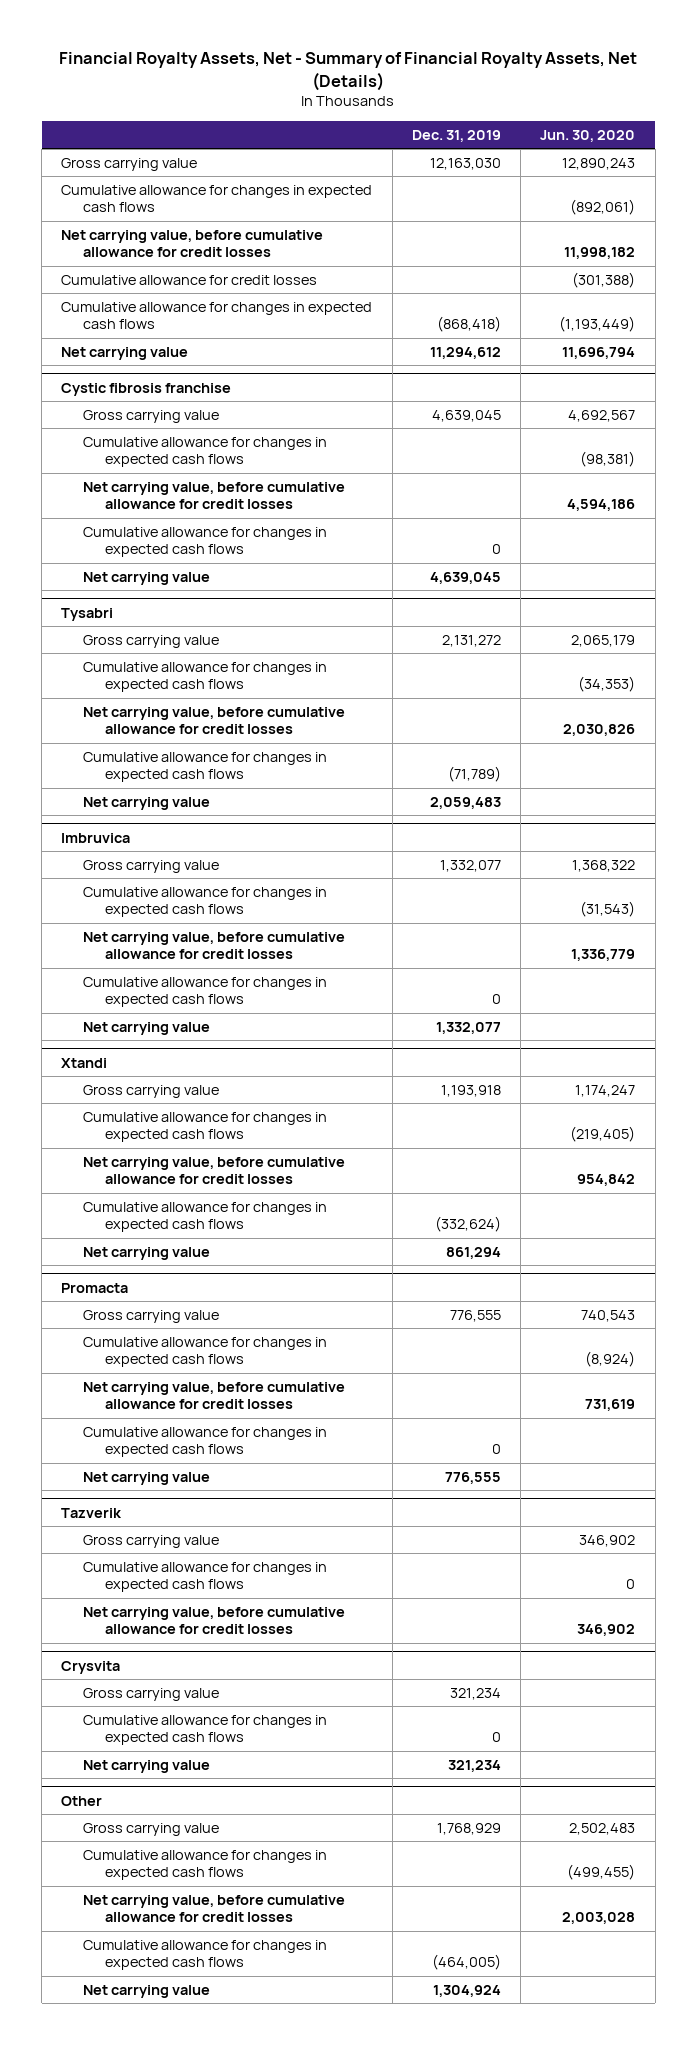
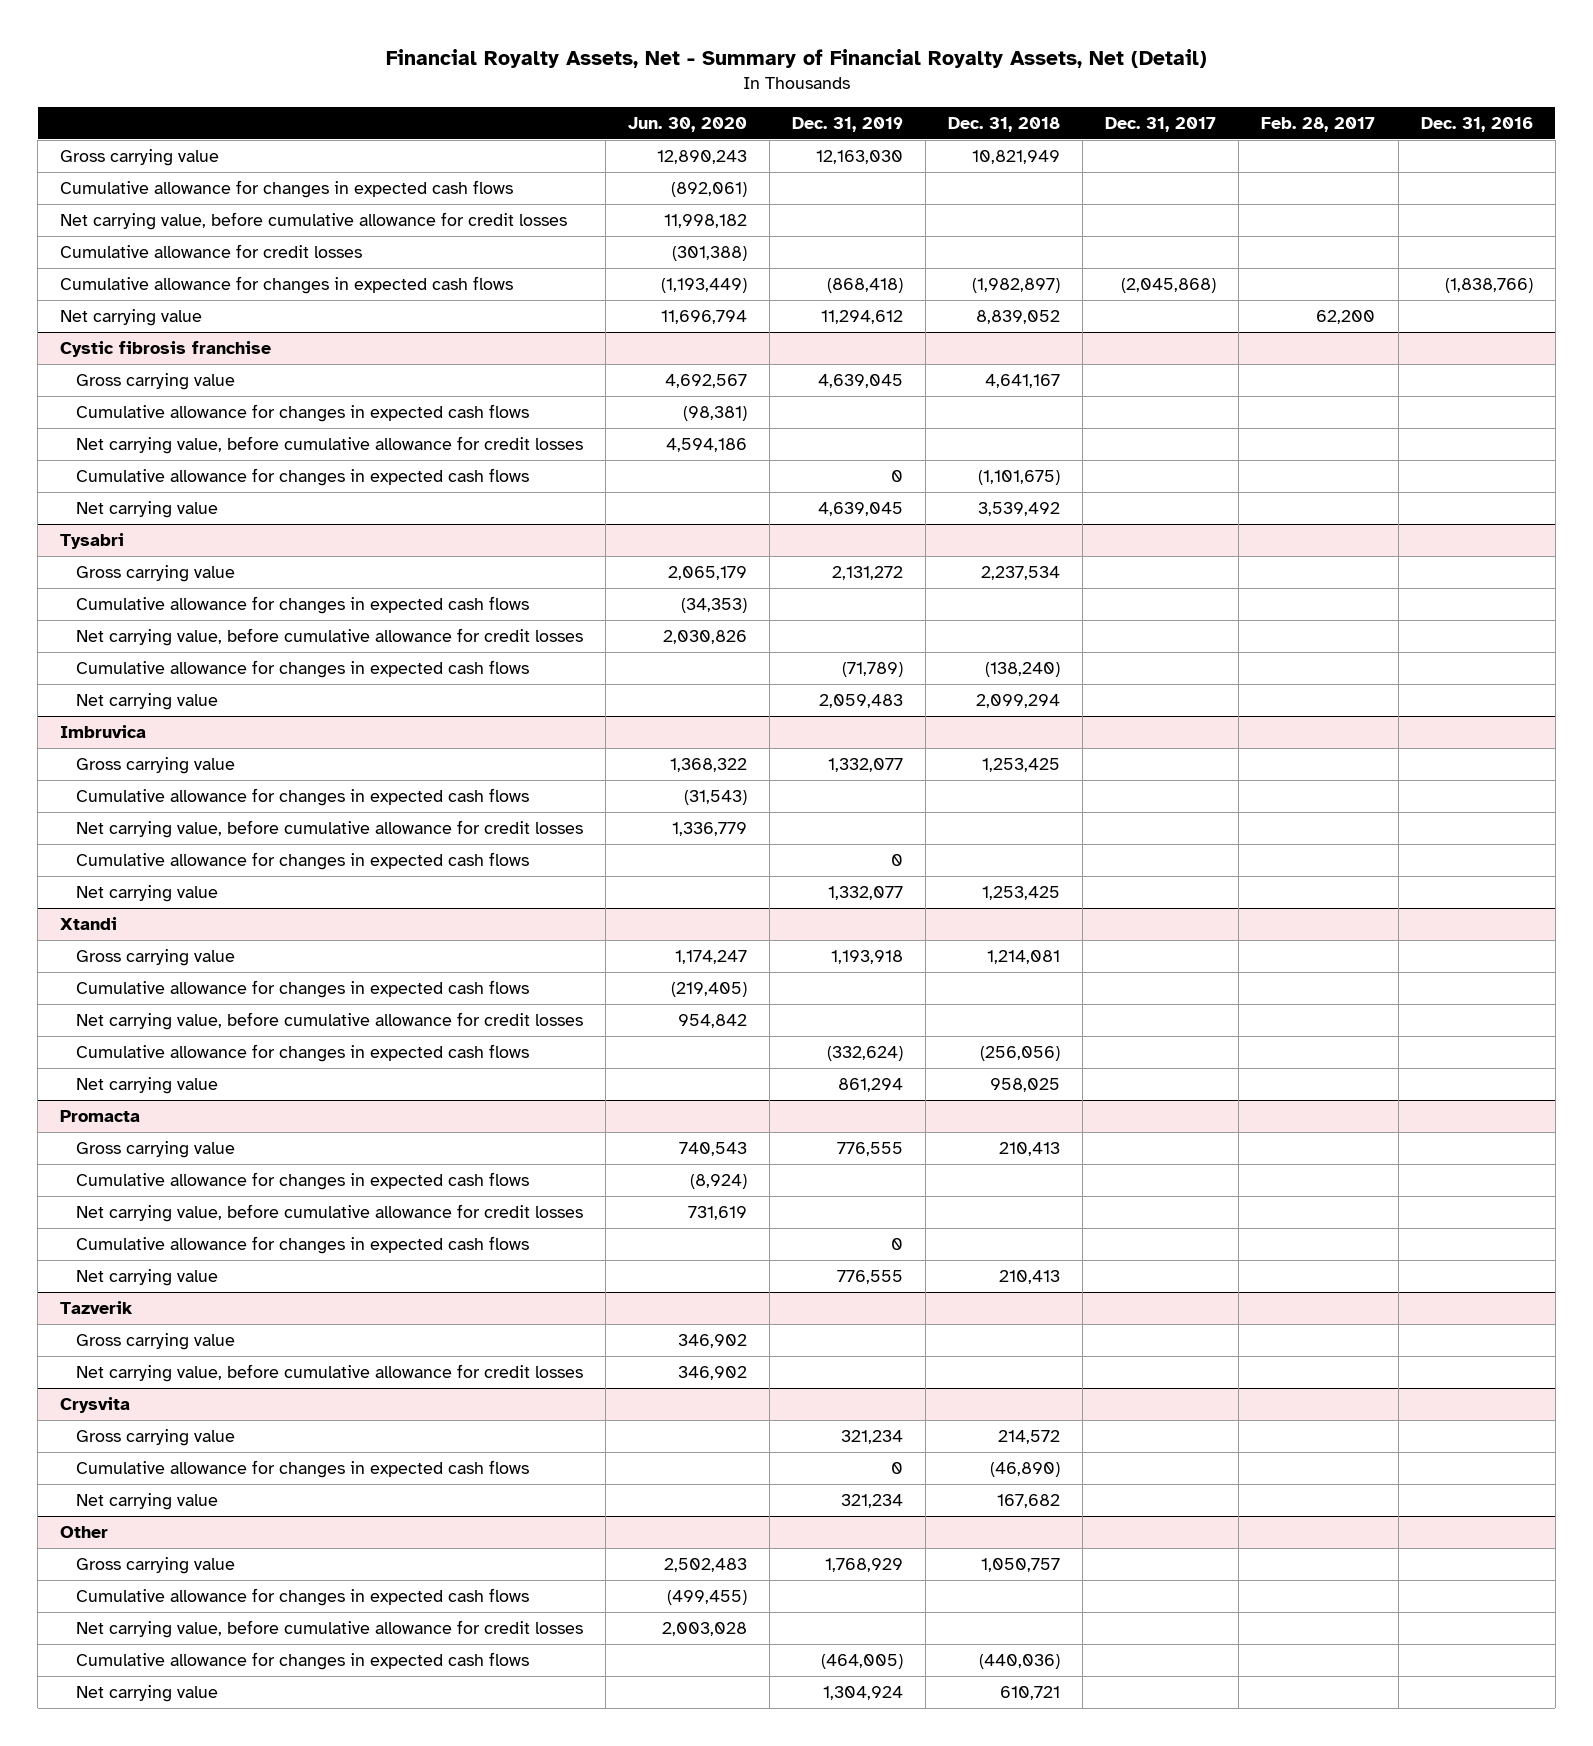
- Financial Royalty Assets, Net - Summary of Financial Royalty Assets, Net (Details)
+ Financial Royalty Assets, Net - Summary of Financial Royalty Assets, Net (Detail)
- | Dec. 31, 2019 | Jun. 30, 2020
+ | Jun. 30, 2020 | Dec. 31, 2019 | Dec. 31, 2018 | Dec. 31, 2017 | Feb. 28, 2017 | Dec. 31, 2016
@ Tazverik
- Cumulative allowance for changes in expected cash flows | | 0

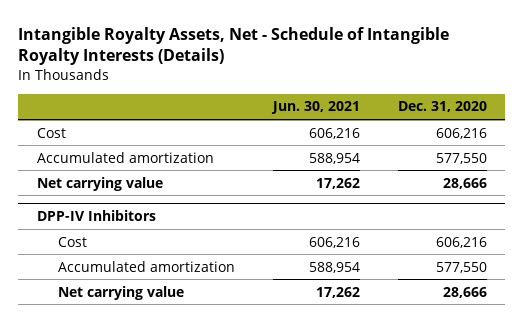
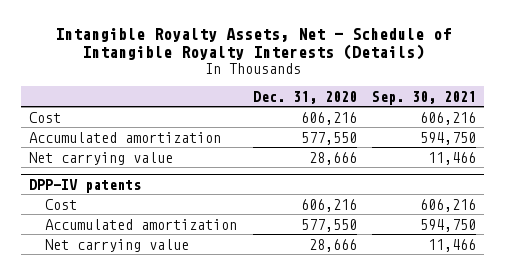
- | Jun. 30, 2021 | Dec. 31, 2020
+ | Dec. 31, 2020 | Sep. 30, 2021
- DPP-IV Inhibitors
+ DPP-IV patents

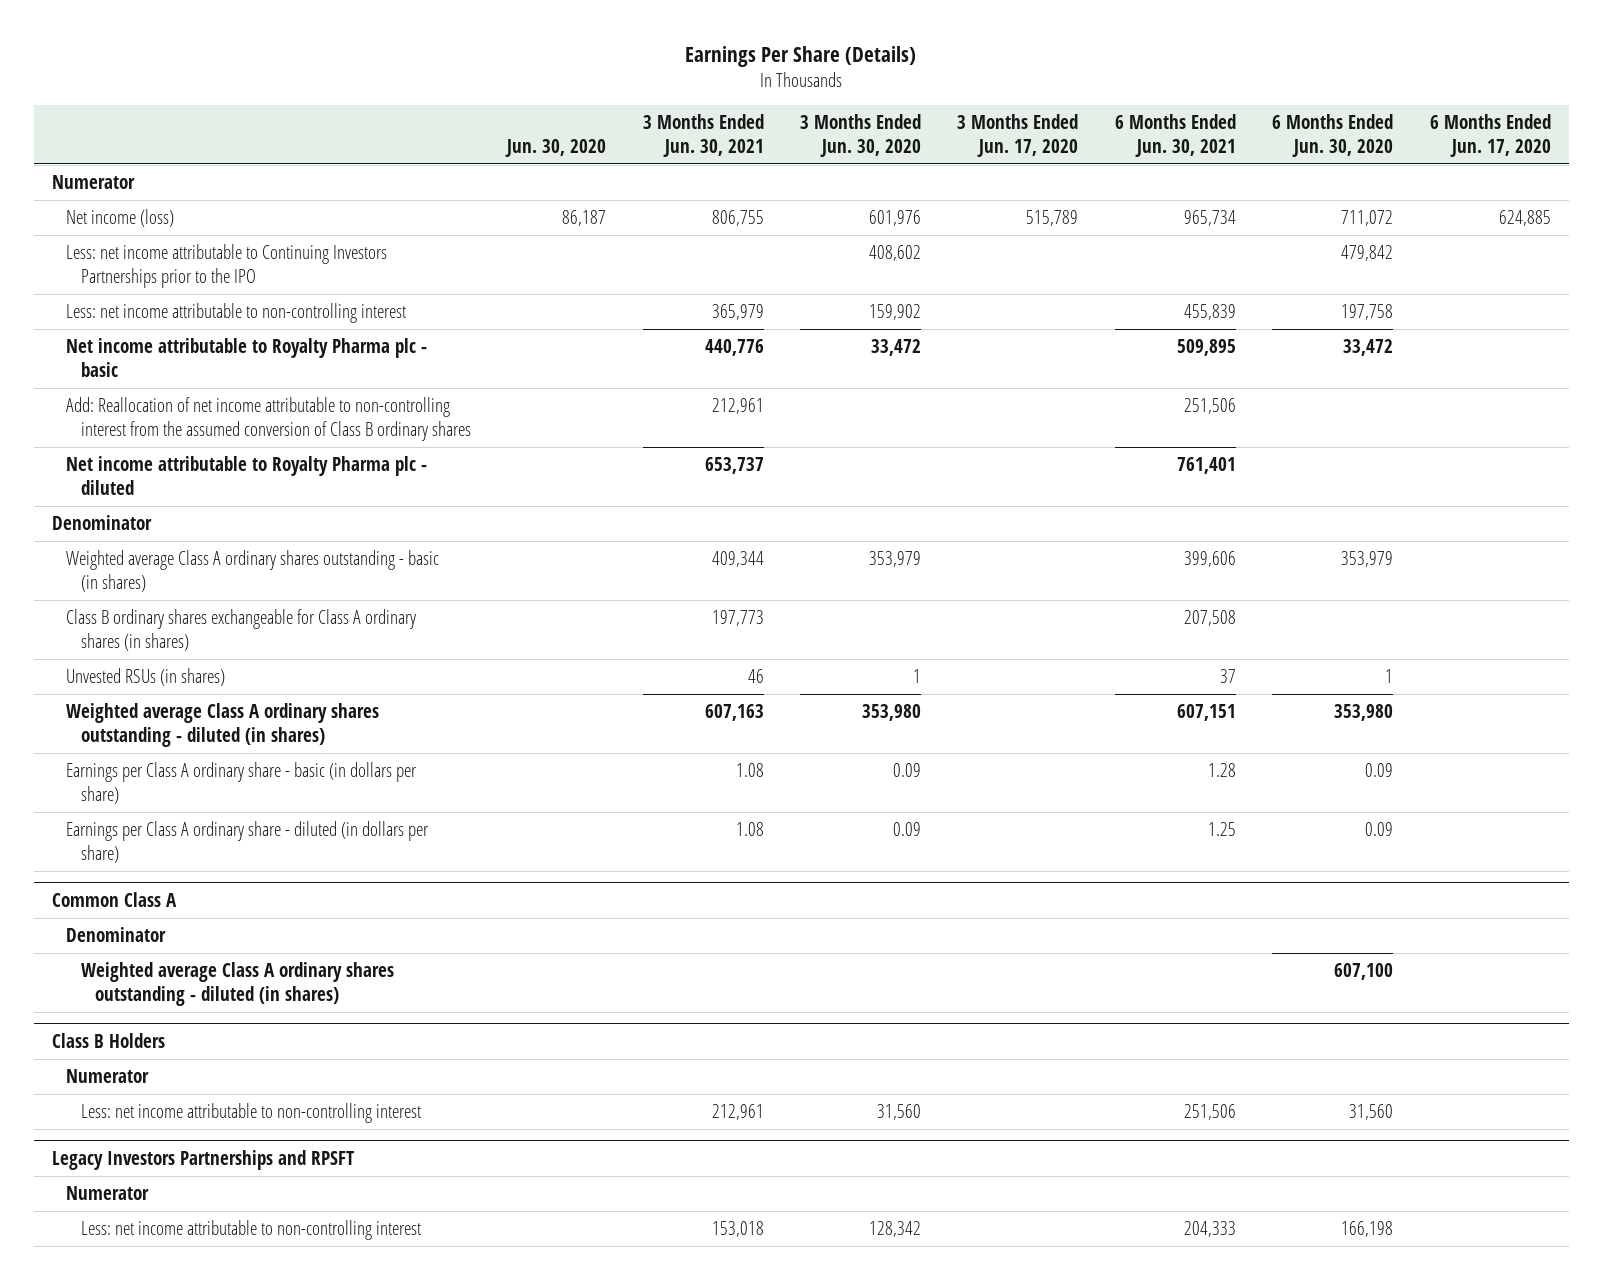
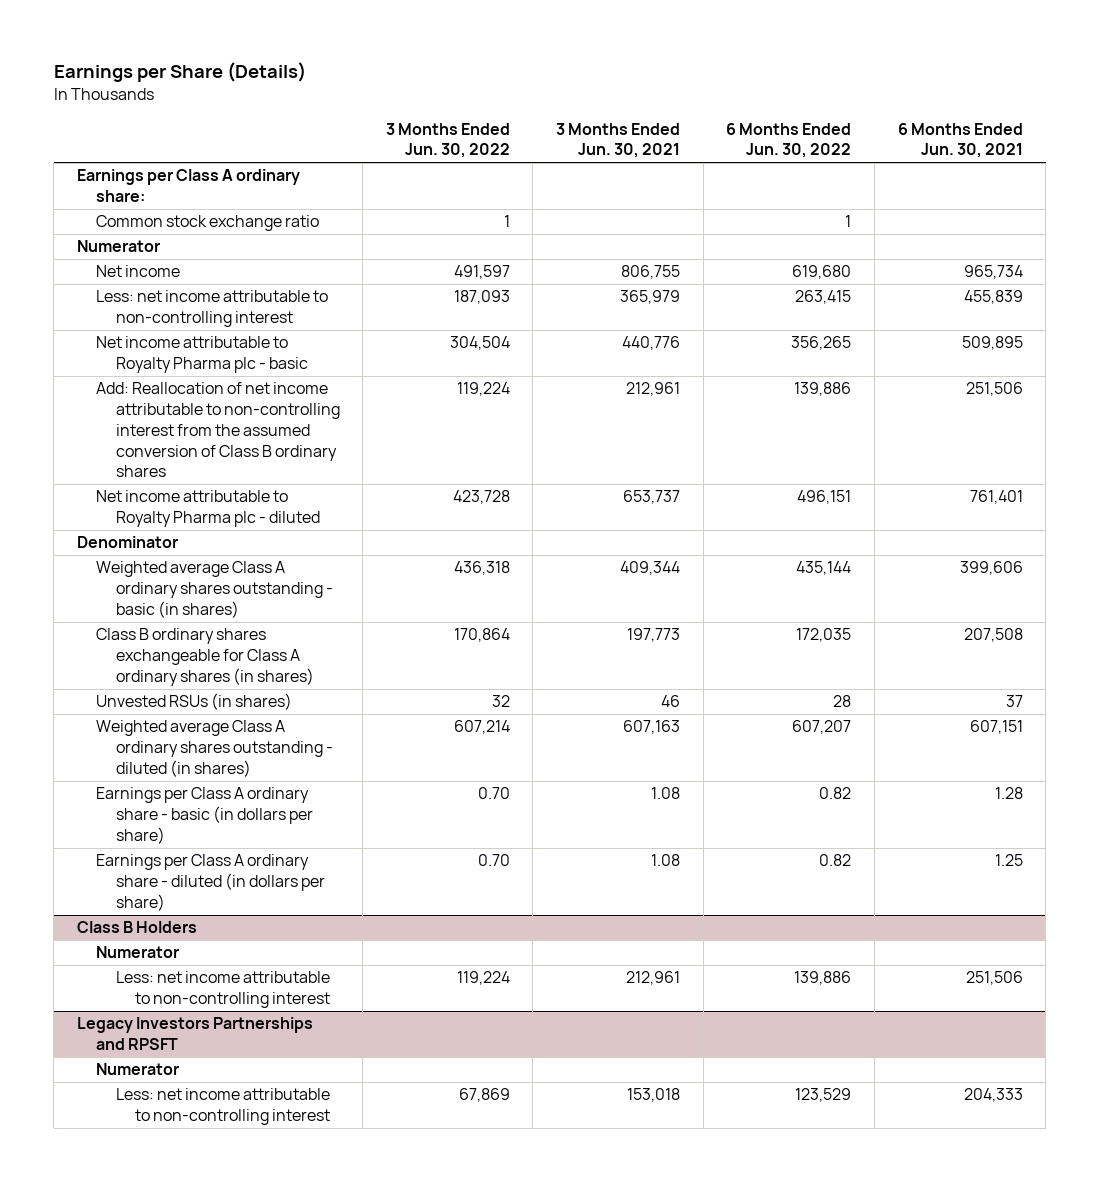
- Earnings Per Share (Details)
+ Earnings per Share (Details)
- | Jun. 30, 2020 | 3 Months Ended Jun. 30, 2021 | 3 Months Ended Jun. 30, 2020 | 3 Months Ended Jun. 17, 2020 | 6 Months Ended Jun. 30, 2021 | 6 Months Ended Jun. 30, 2020 | 6 Months Ended Jun. 17, 2020
+ | 3 Months Ended Jun. 30, 2022 | 3 Months Ended Jun. 30, 2021 | 6 Months Ended Jun. 30, 2022 | 6 Months Ended Jun. 30, 2021
+ Earnings per Class A ordinary share:
+ Common stock exchange ratio | 1 | | 1 |
- Net income (loss) | 86,187 | 806,755 | 601,976 | 515,789 | 965,734 | 711,072 | 624,885
- Less: net income attributable to Continuing Investors Partnerships prior to the IPO | | | 408,602 | | | 479,842 |
+ Net income | 491,597 | 806,755 | 619,680 | 965,734
- Common Class A
- Denominator
- Weighted average Class A ordinary shares outstanding - diluted (in shares) | | | | | | 607,100 |

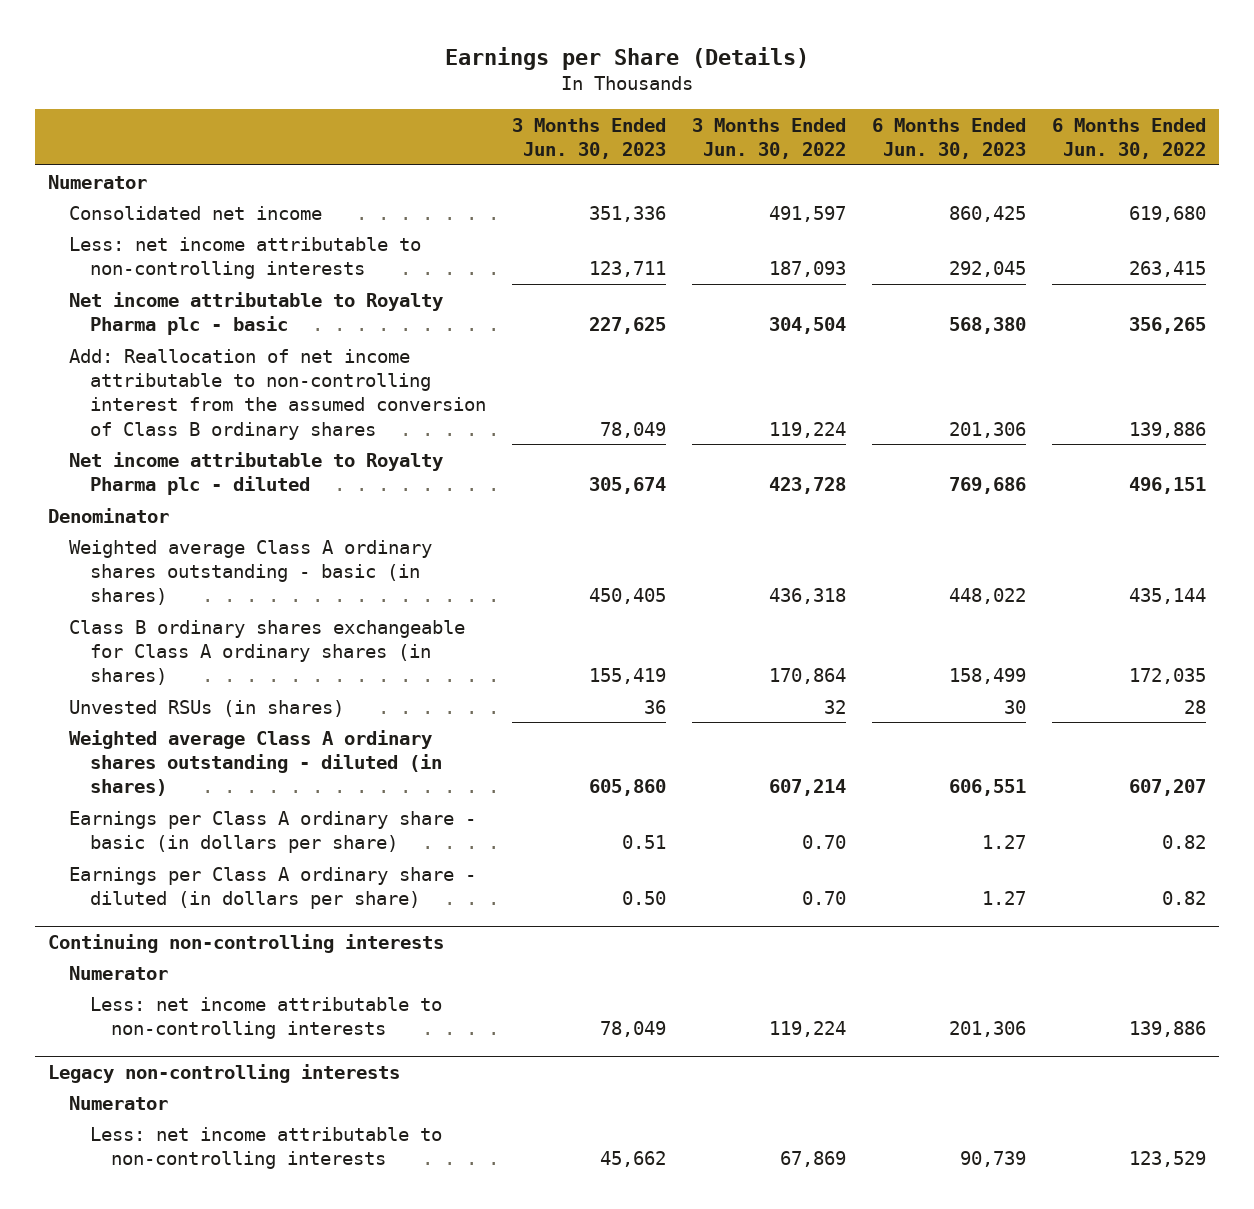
- | 3 Months Ended Jun. 30, 2022 | 3 Months Ended Jun. 30, 2021 | 6 Months Ended Jun. 30, 2022 | 6 Months Ended Jun. 30, 2021
+ | 3 Months Ended Jun. 30, 2023 | 3 Months Ended Jun. 30, 2022 | 6 Months Ended Jun. 30, 2023 | 6 Months Ended Jun. 30, 2022
- Earnings per Class A ordinary share:
- Common stock exchange ratio | 1 | | 1 |
- Net income | 491,597 | 806,755 | 619,680 | 965,734
- Less: net income attributable to non-controlling interest | 187,093 | 365,979 | 263,415 | 455,839
+ Consolidated net income | 351,336 | 491,597 | 860,425 | 619,680
+ Less: net income attributable to non-controlling interests | 123,711 | 187,093 | 292,045 | 263,415
- Class B Holders
+ Continuing non-controlling interests
- Less: net income attributable to non-controlling interest | 119,224 | 212,961 | 139,886 | 251,506
- Legacy Investors Partnerships and RPSFT
+ Less: net income attributable to non-controlling interests | 78,049 | 119,224 | 201,306 | 139,886
+ Legacy non-controlling interests
- Less: net income attributable to non-controlling interest | 67,869 | 153,018 | 123,529 | 204,333
+ Less: net income attributable to non-controlling interests | 45,662 | 67,869 | 90,739 | 123,529

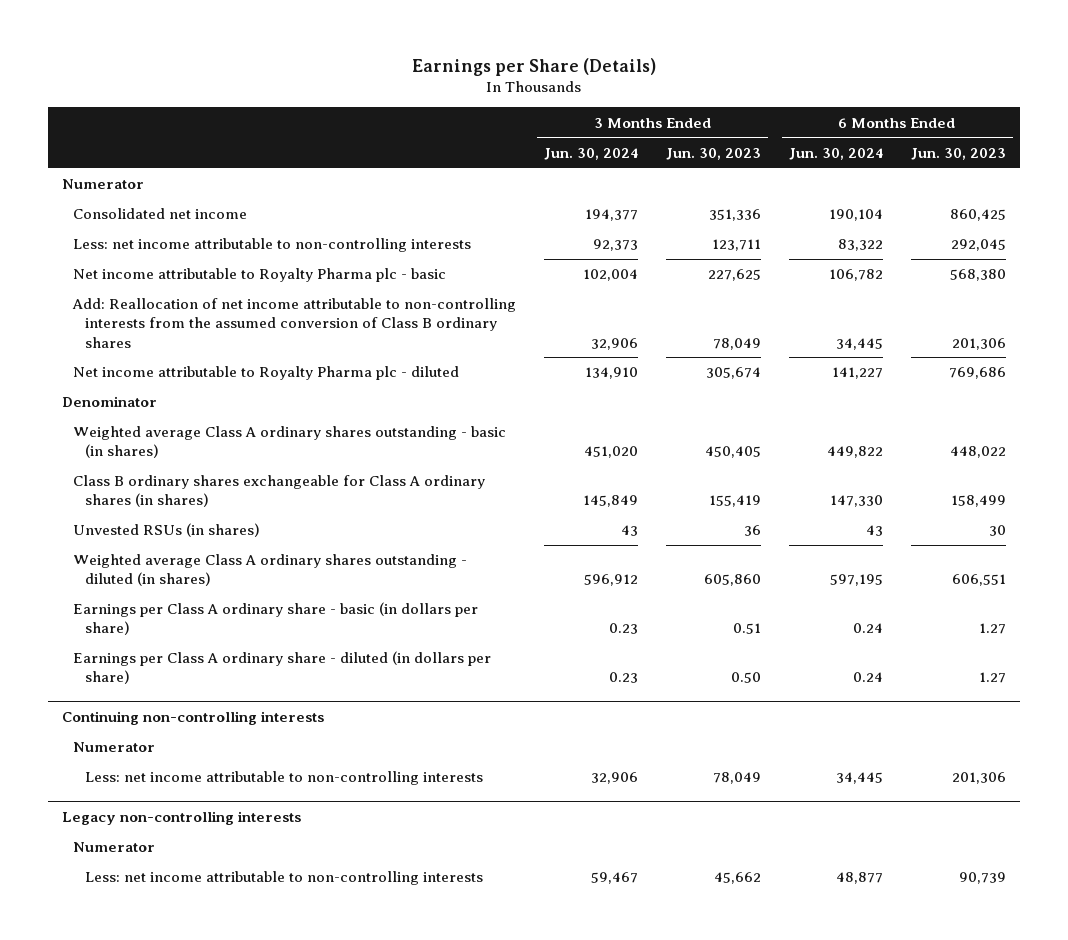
- | 3 Months Ended Jun. 30, 2023 | 3 Months Ended Jun. 30, 2022 | 6 Months Ended Jun. 30, 2023 | 6 Months Ended Jun. 30, 2022
+ | 3 Months Ended Jun. 30, 2024 | 3 Months Ended Jun. 30, 2023 | 6 Months Ended Jun. 30, 2024 | 6 Months Ended Jun. 30, 2023
- Add: Reallocation of net income attributable to non-controlling interest from the assumed conversion of Class B ordinary shares | 78,049 | 119,224 | 201,306 | 139,886
+ Add: Reallocation of net income attributable to non-controlling interests from the assumed conversion of Class B ordinary shares | 32,906 | 78,049 | 34,445 | 201,306

